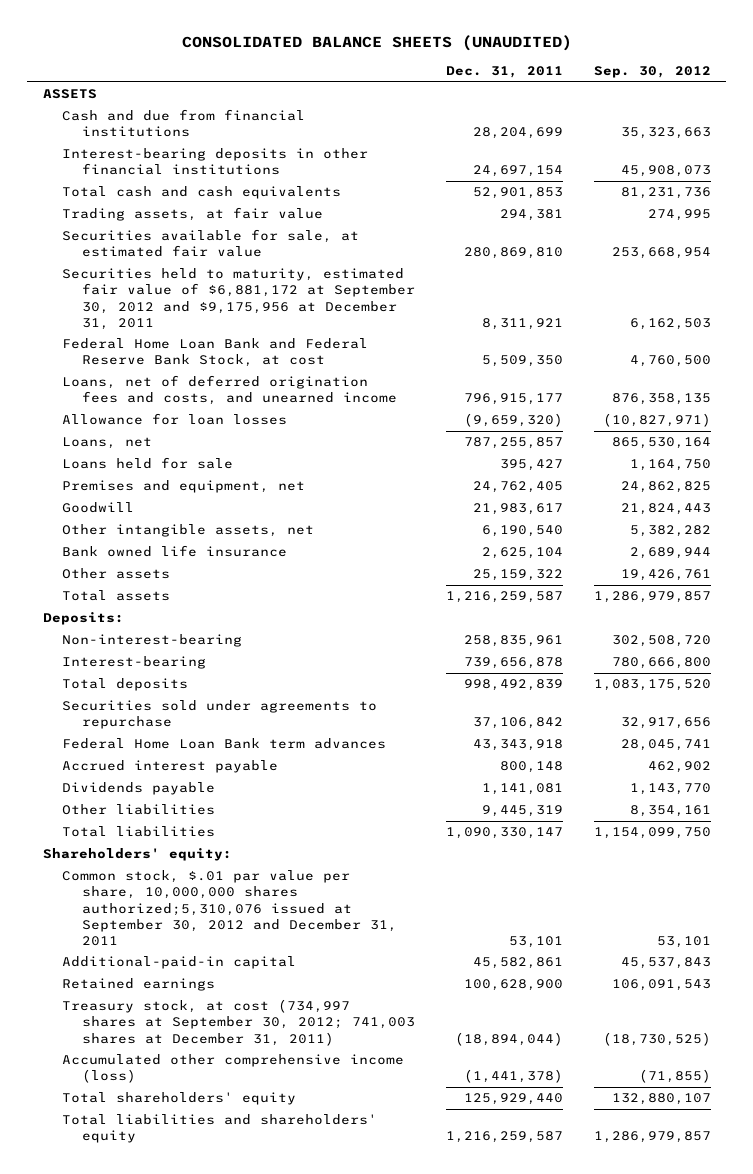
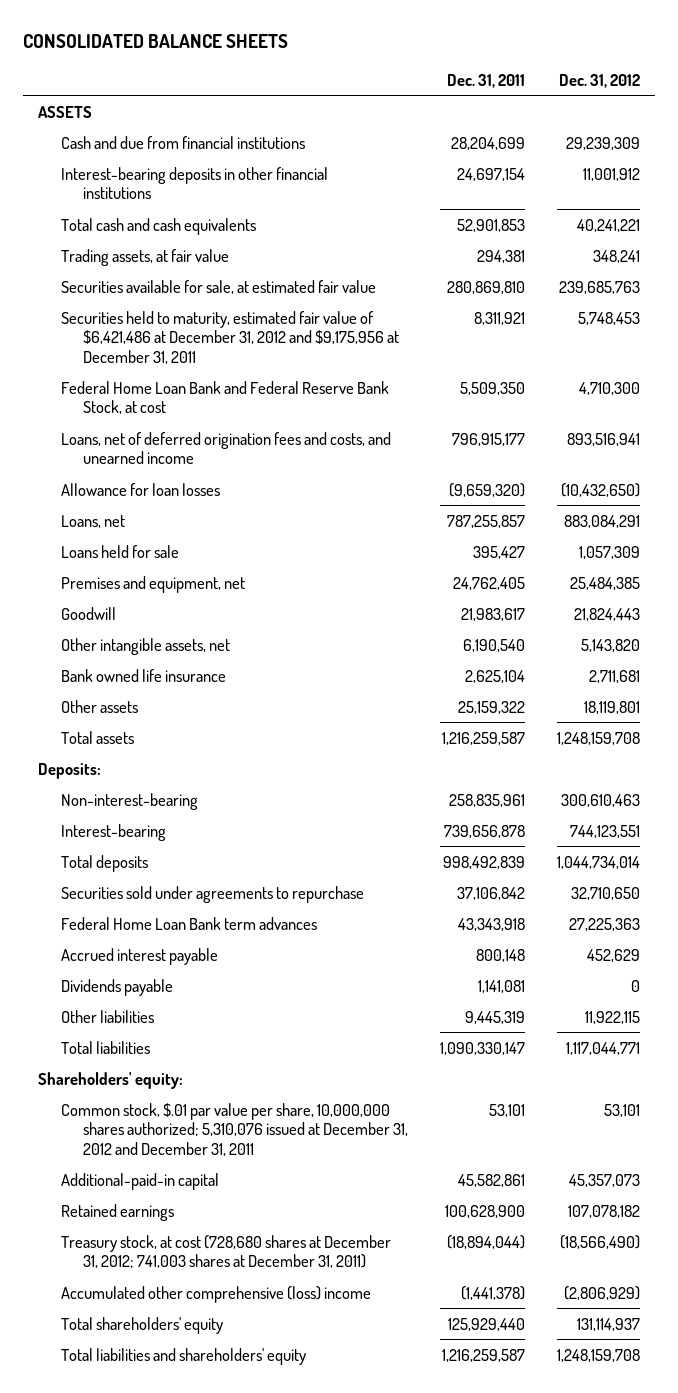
- CONSOLIDATED BALANCE SHEETS (UNAUDITED)
+ CONSOLIDATED BALANCE SHEETS
- | Dec. 31, 2011 | Sep. 30, 2012
+ | Dec. 31, 2011 | Dec. 31, 2012
- Securities held to maturity, estimated fair value of $6,881,172 at September 30, 2012 and $9,175,956 at December 31, 2011 | 8,311,921 | 6,162,503
+ Securities held to maturity, estimated fair value of $6,421,486 at December 31, 2012 and $9,175,956 at December 31, 2011 | 8,311,921 | 5,748,453
- Common stock, $.01 par value per share, 10,000,000 shares authorized;5,310,076 issued at September 30, 2012 and December 31, 2011 | 53,101 | 53,101
+ Common stock, $.01 par value per share, 10,000,000 shares authorized; 5,310,076 issued at December 31, 2012 and December 31, 2011 | 53,101 | 53,101
- Treasury stock, at cost (734,997 shares at September 30, 2012; 741,003 shares at December 31, 2011) | (18,894,044) | (18,730,525)
- Accumulated other comprehensive income (loss) | (1,441,378) | (71,855)
+ Treasury stock, at cost (728,680 shares at December 31, 2012; 741,003 shares at December 31, 2011) | (18,894,044) | (18,566,490)
+ Accumulated other comprehensive (loss) income | (1,441,378) | (2,806,929)

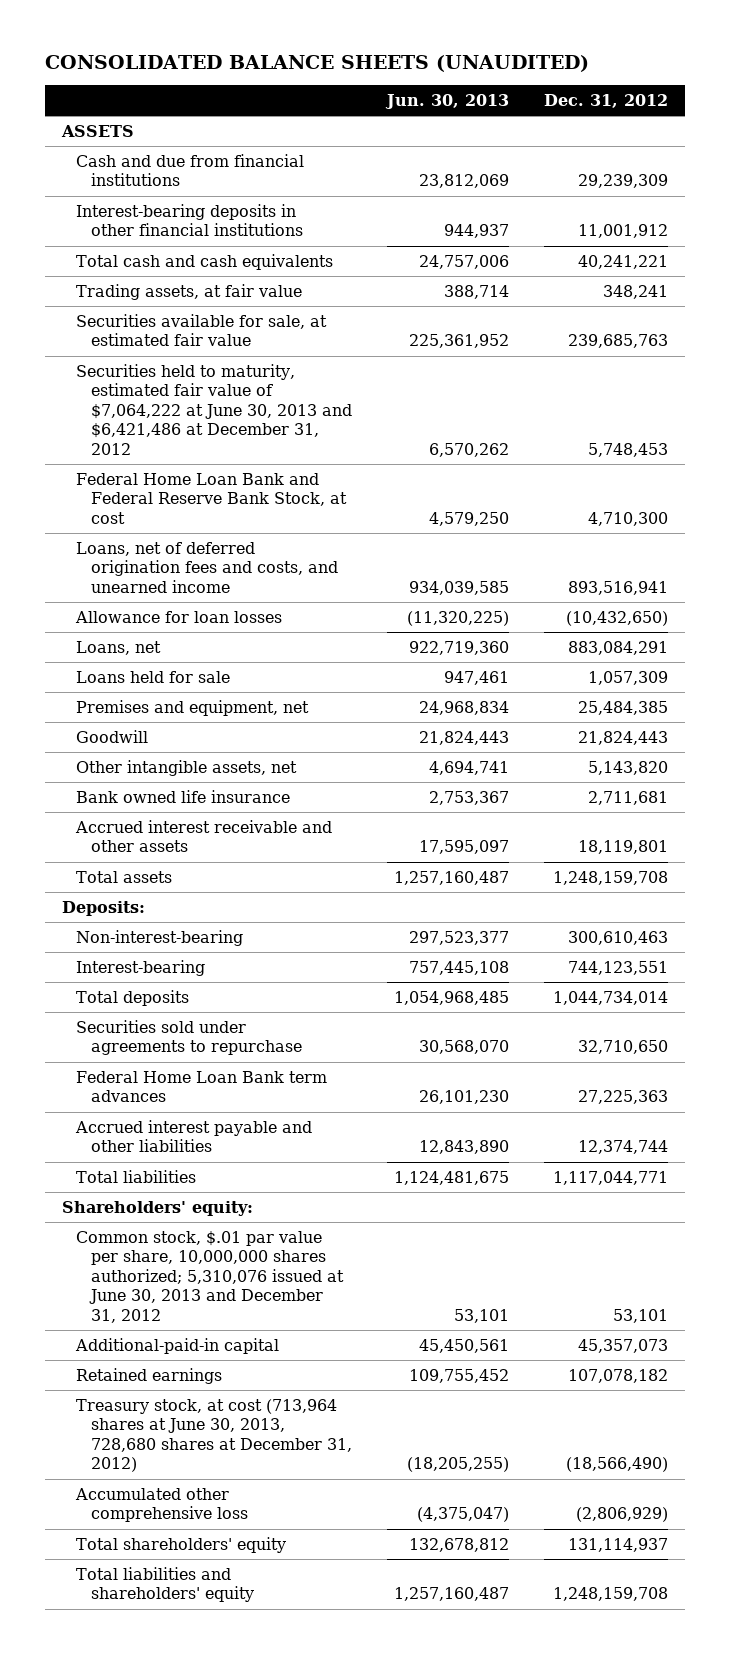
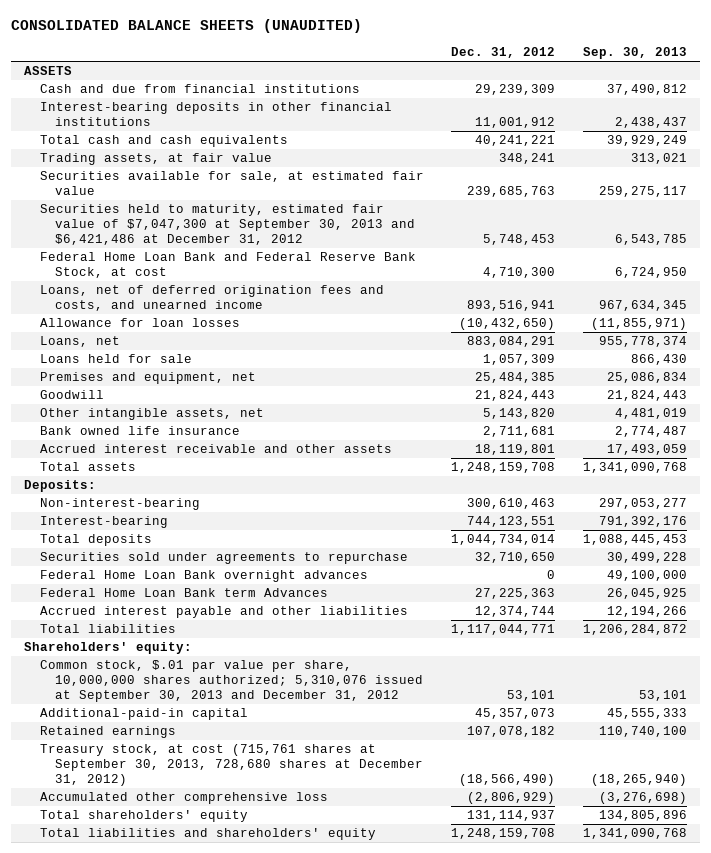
- | Jun. 30, 2013 | Dec. 31, 2012
+ | Dec. 31, 2012 | Sep. 30, 2013
- Securities held to maturity, estimated fair value of $7,064,222 at June 30, 2013 and $6,421,486 at December 31, 2012 | 6,570,262 | 5,748,453
+ Securities held to maturity, estimated fair value of $7,047,300 at September 30, 2013 and $6,421,486 at December 31, 2012 | 5,748,453 | 6,543,785
- Federal Home Loan Bank term advances | 26,101,230 | 27,225,363
+ Federal Home Loan Bank overnight advances | 0 | 49,100,000
+ Federal Home Loan Bank term Advances | 27,225,363 | 26,045,925
- Common stock, $.01 par value per share, 10,000,000 shares authorized; 5,310,076 issued at June 30, 2013 and December 31, 2012 | 53,101 | 53,101
+ Common stock, $.01 par value per share, 10,000,000 shares authorized; 5,310,076 issued at September 30, 2013 and December 31, 2012 | 53,101 | 53,101
- Treasury stock, at cost (713,964 shares at June 30, 2013, 728,680 shares at December 31, 2012) | (18,205,255) | (18,566,490)
+ Treasury stock, at cost (715,761 shares at September 30, 2013, 728,680 shares at December 31, 2012) | (18,566,490) | (18,265,940)

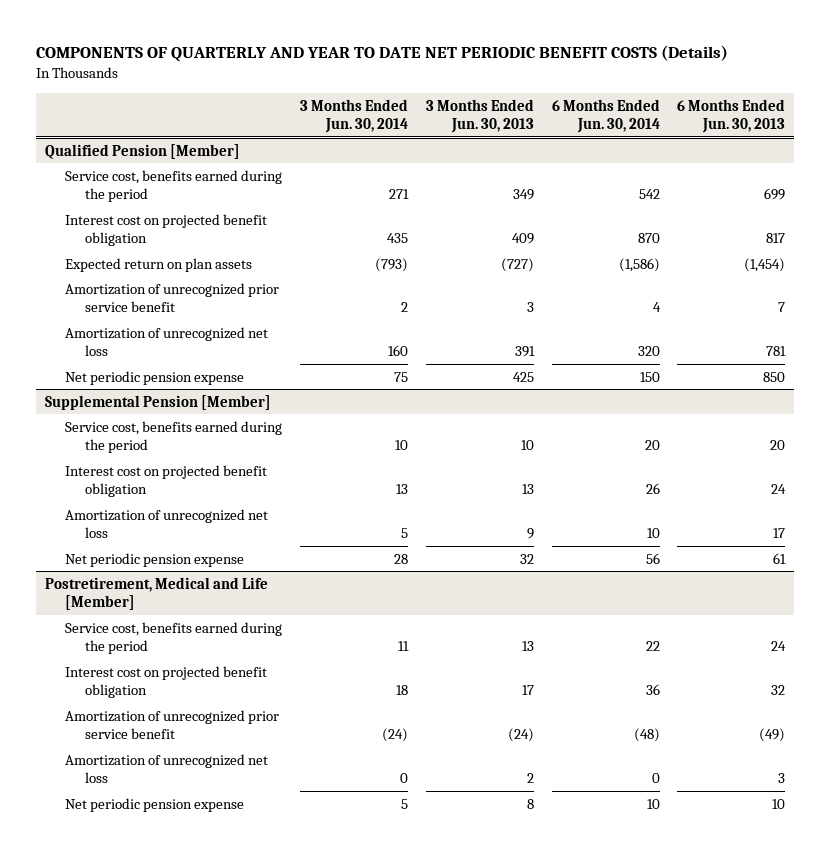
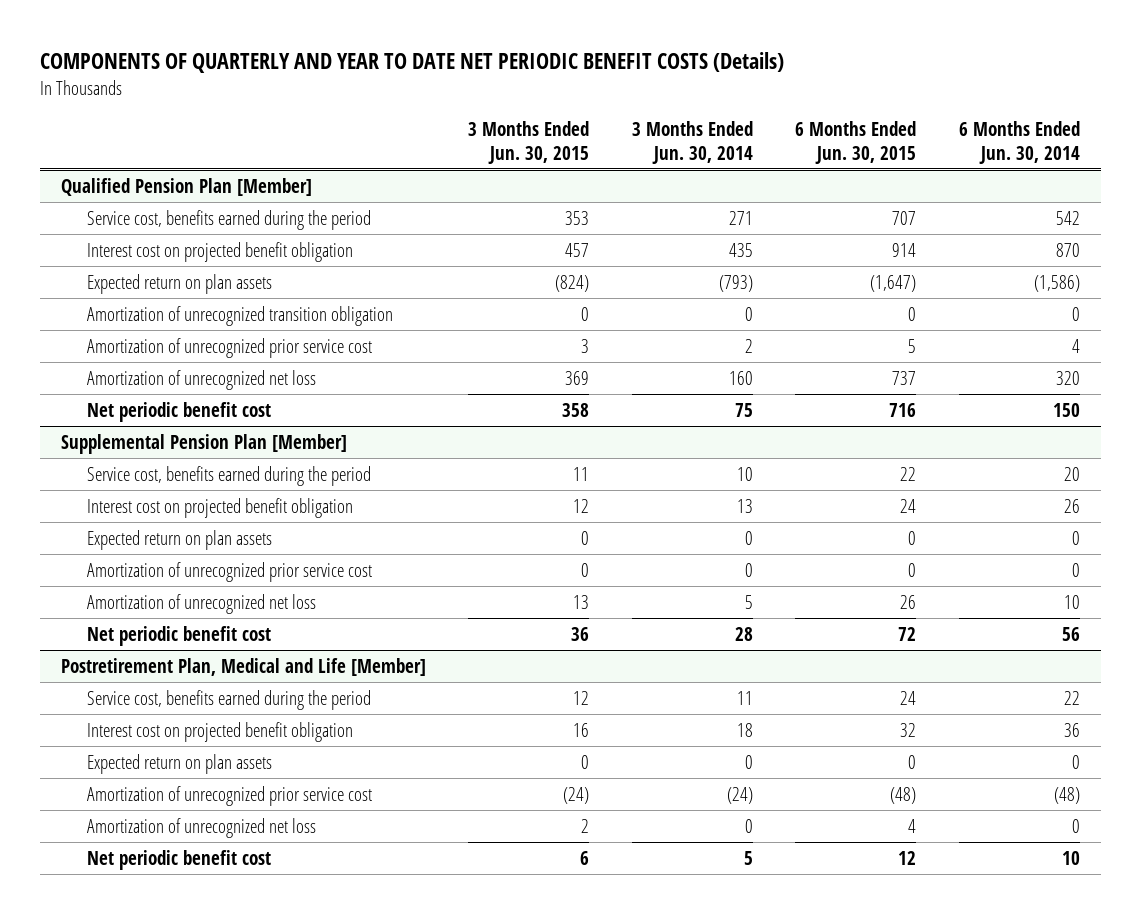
- | 3 Months Ended Jun. 30, 2014 | 3 Months Ended Jun. 30, 2013 | 6 Months Ended Jun. 30, 2014 | 6 Months Ended Jun. 30, 2013
+ | 3 Months Ended Jun. 30, 2015 | 3 Months Ended Jun. 30, 2014 | 6 Months Ended Jun. 30, 2015 | 6 Months Ended Jun. 30, 2014
- Qualified Pension [Member]
+ Qualified Pension Plan [Member]
- Amortization of unrecognized prior service benefit | 2 | 3 | 4 | 7
+ Amortization of unrecognized transition obligation | 0 | 0 | 0 | 0
+ Amortization of unrecognized prior service cost | 3 | 2 | 5 | 4
- Net periodic pension expense | 75 | 425 | 150 | 850
- Supplemental Pension [Member]
+ Net periodic benefit cost | 358 | 75 | 716 | 150
+ Supplemental Pension Plan [Member]
+ Expected return on plan assets | 0 | 0 | 0 | 0
+ Amortization of unrecognized prior service cost | 0 | 0 | 0 | 0
- Net periodic pension expense | 28 | 32 | 56 | 61
- Postretirement, Medical and Life [Member]
+ Net periodic benefit cost | 36 | 28 | 72 | 56
+ Postretirement Plan, Medical and Life [Member]
- Amortization of unrecognized prior service benefit | (24) | (24) | (48) | (49)
+ Expected return on plan assets | 0 | 0 | 0 | 0
+ Amortization of unrecognized prior service cost | (24) | (24) | (48) | (48)
- Net periodic pension expense | 5 | 8 | 10 | 10
+ Net periodic benefit cost | 6 | 5 | 12 | 10

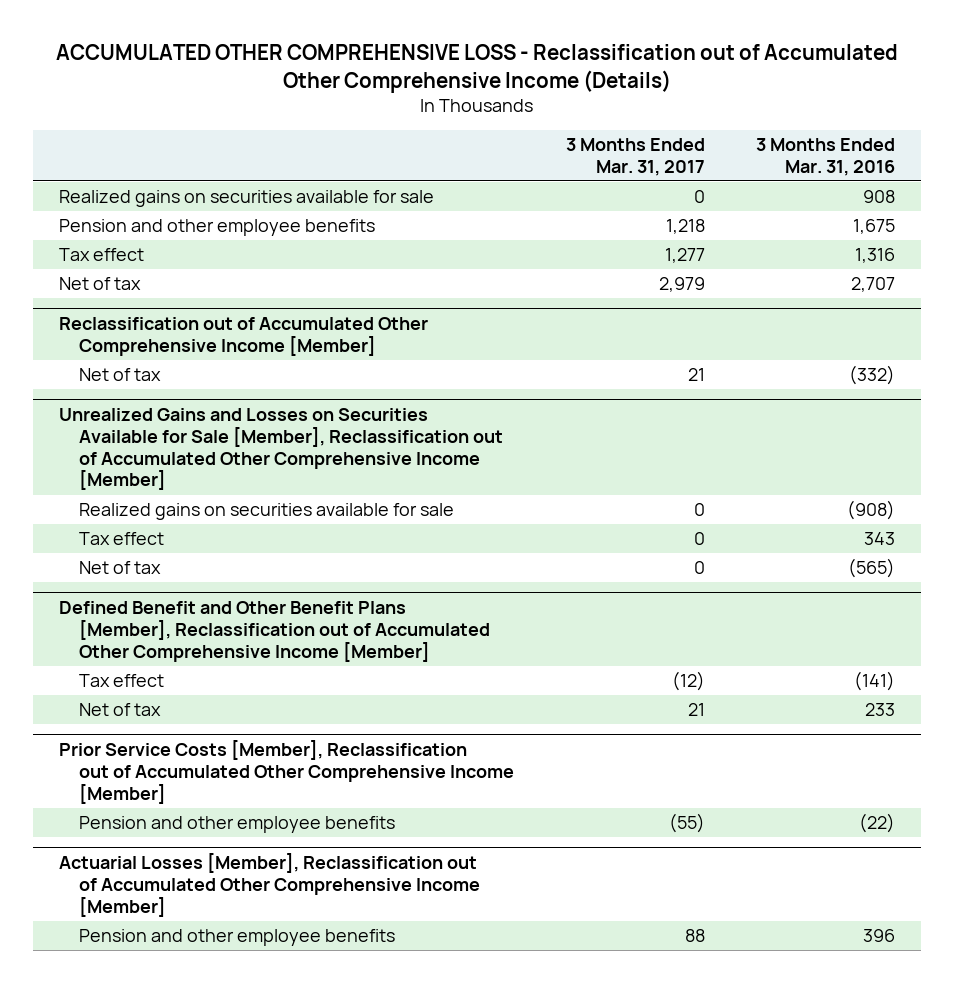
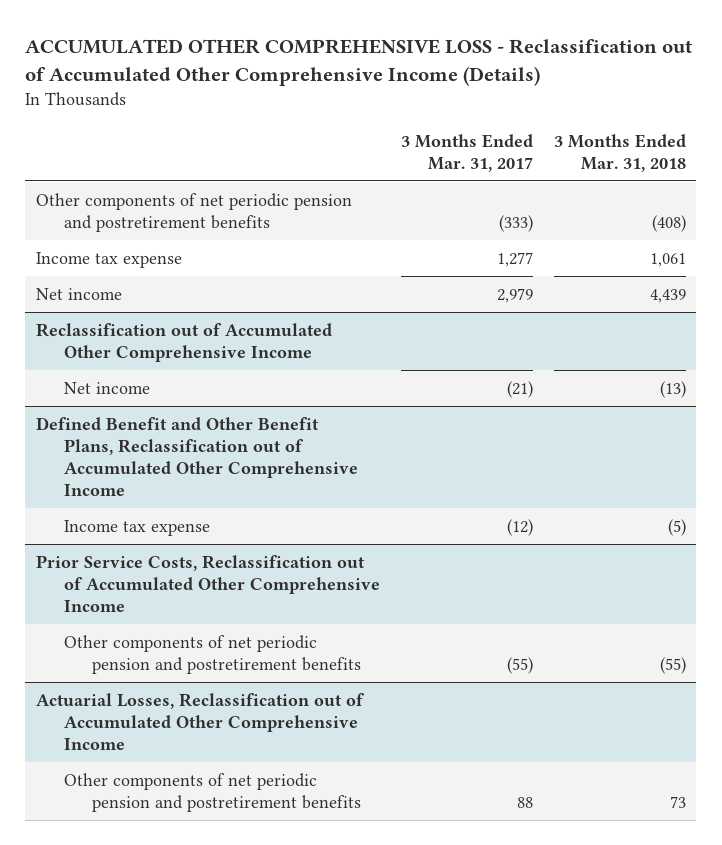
- | 3 Months Ended Mar. 31, 2017 | 3 Months Ended Mar. 31, 2016
+ | 3 Months Ended Mar. 31, 2017 | 3 Months Ended Mar. 31, 2018
- Realized gains on securities available for sale | 0 | 908
- Pension and other employee benefits | 1,218 | 1,675
- Tax effect | 1,277 | 1,316
- Net of tax | 2,979 | 2,707
- Reclassification out of Accumulated Other Comprehensive Income [Member]
- Net of tax | 21 | (332)
- Unrealized Gains and Losses on Securities Available for Sale [Member], Reclassification out of Accumulated Other Comprehensive Income [Member]
- Realized gains on securities available for sale | 0 | (908)
- Tax effect | 0 | 343
- Net of tax | 0 | (565)
- Defined Benefit and Other Benefit Plans [Member], Reclassification out of Accumulated Other Comprehensive Income [Member]
- Tax effect | (12) | (141)
- Net of tax | 21 | 233
- Prior Service Costs [Member], Reclassification out of Accumulated Other Comprehensive Income [Member]
- Pension and other employee benefits | (55) | (22)
- Actuarial Losses [Member], Reclassification out of Accumulated Other Comprehensive Income [Member]
- Pension and other employee benefits | 88 | 396
+ Other components of net periodic pension and postretirement benefits | (333) | (408)
+ Income tax expense | 1,277 | 1,061
+ Net income | 2,979 | 4,439
+ Reclassification out of Accumulated Other Comprehensive Income
+ Net income | (21) | (13)
+ Defined Benefit and Other Benefit Plans, Reclassification out of Accumulated Other Comprehensive Income
+ Income tax expense | (12) | (5)
+ Prior Service Costs, Reclassification out of Accumulated Other Comprehensive Income
+ Other components of net periodic pension and postretirement benefits | (55) | (55)
+ Actuarial Losses, Reclassification out of Accumulated Other Comprehensive Income
+ Other components of net periodic pension and postretirement benefits | 88 | 73

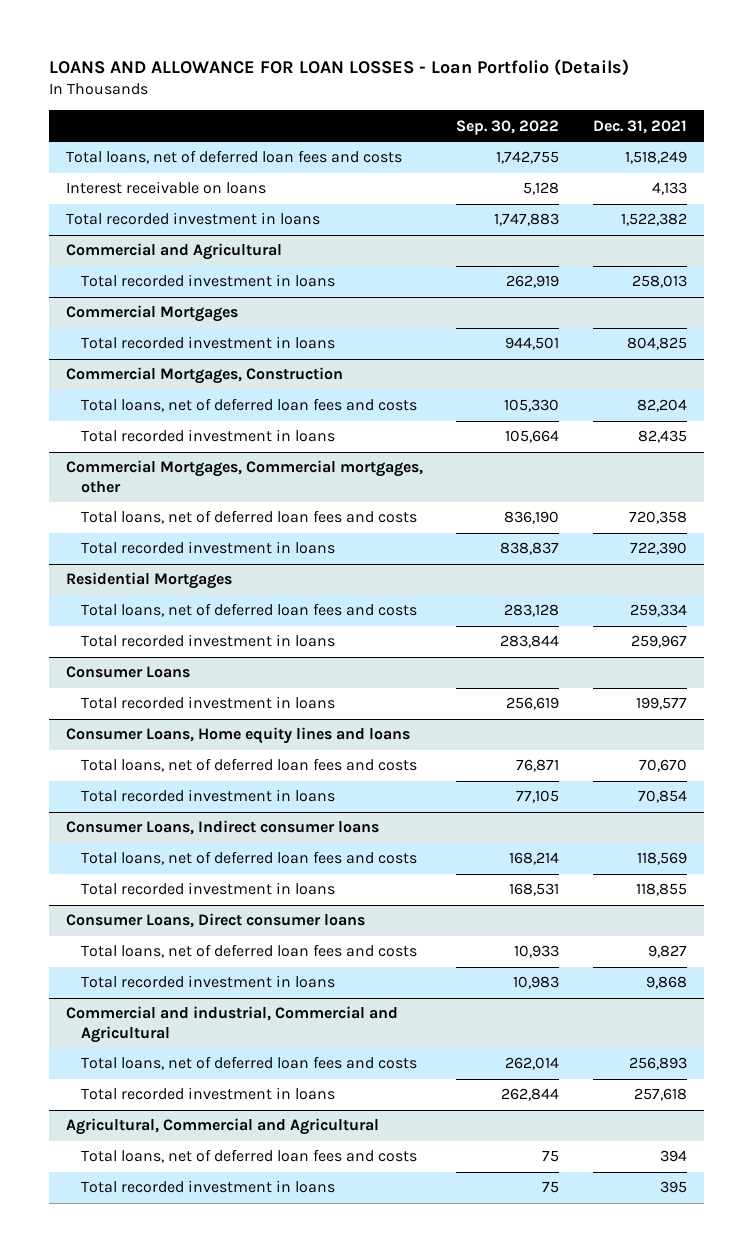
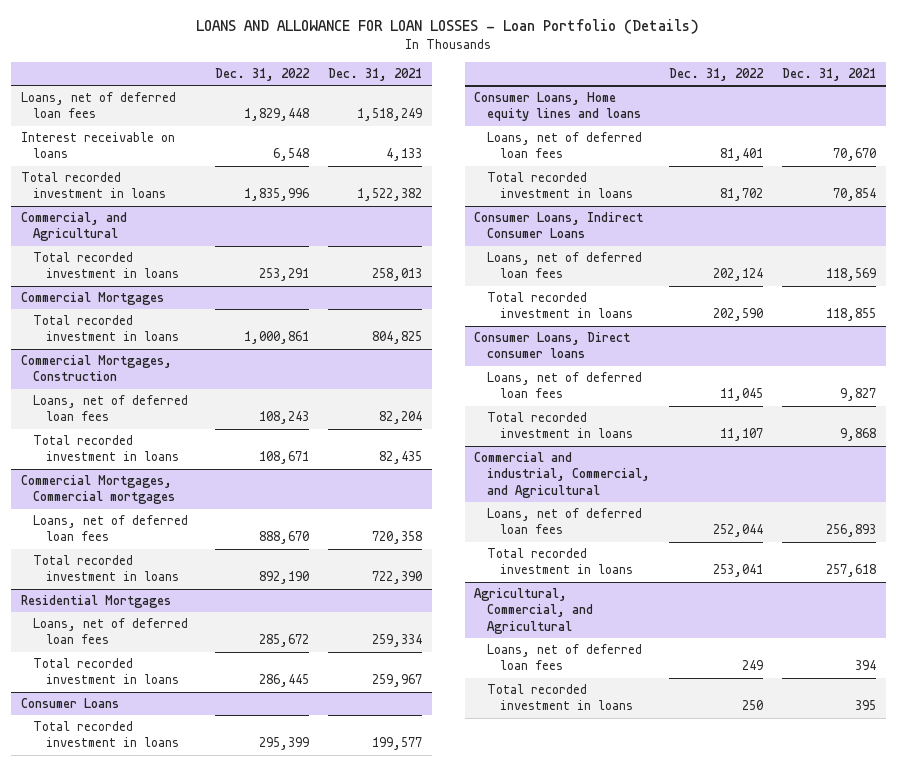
- | Sep. 30, 2022 | Dec. 31, 2021
+ | Dec. 31, 2022 | Dec. 31, 2021
- Total loans, net of deferred loan fees and costs | 1,742,755 | 1,518,249
+ Loans, net of deferred loan fees | 1,829,448 | 1,518,249
- Commercial and Agricultural
+ Commercial, and Agricultural
@ Commercial Mortgages, Construction
- Total loans, net of deferred loan fees and costs | 105,330 | 82,204
+ Loans, net of deferred loan fees | 108,243 | 82,204
- Commercial Mortgages, Commercial mortgages, other
- Total loans, net of deferred loan fees and costs | 836,190 | 720,358
+ Commercial Mortgages, Commercial mortgages
+ Loans, net of deferred loan fees | 888,670 | 720,358
@ Residential Mortgages
- Total loans, net of deferred loan fees and costs | 283,128 | 259,334
+ Loans, net of deferred loan fees | 285,672 | 259,334
@ Consumer Loans, Home equity lines and loans
- Total loans, net of deferred loan fees and costs | 76,871 | 70,670
+ Loans, net of deferred loan fees | 81,401 | 70,670
- Consumer Loans, Indirect consumer loans
- Total loans, net of deferred loan fees and costs | 168,214 | 118,569
+ Consumer Loans, Indirect Consumer Loans
+ Loans, net of deferred loan fees | 202,124 | 118,569
@ Consumer Loans, Direct consumer loans
- Total loans, net of deferred loan fees and costs | 10,933 | 9,827
+ Loans, net of deferred loan fees | 11,045 | 9,827
- Commercial and industrial, Commercial and Agricultural
- Total loans, net of deferred loan fees and costs | 262,014 | 256,893
+ Commercial and industrial, Commercial, and Agricultural
+ Loans, net of deferred loan fees | 252,044 | 256,893
- Agricultural, Commercial and Agricultural
- Total loans, net of deferred loan fees and costs | 75 | 394
+ Agricultural, Commercial, and Agricultural
+ Loans, net of deferred loan fees | 249 | 394

